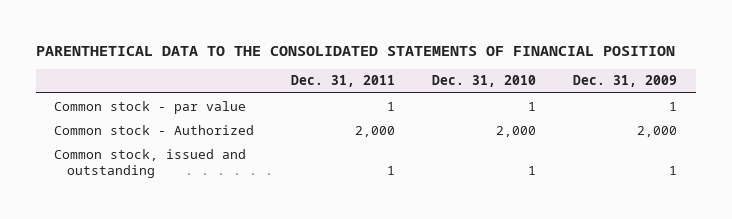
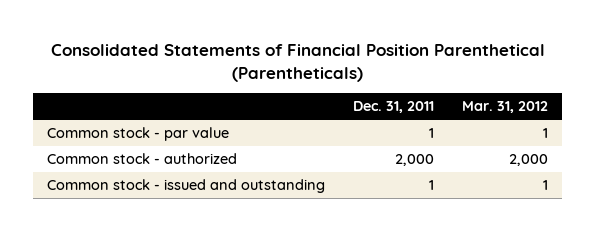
- PARENTHETICAL DATA TO THE CONSOLIDATED STATEMENTS OF FINANCIAL POSITION
+ Consolidated Statements of Financial Position Parenthetical (Parentheticals)
- | Dec. 31, 2011 | Dec. 31, 2010 | Dec. 31, 2009
+ | Dec. 31, 2011 | Mar. 31, 2012
- Common stock - Authorized | 2,000 | 2,000 | 2,000
- Common stock, issued and outstanding | 1 | 1 | 1
+ Common stock - authorized | 2,000 | 2,000
+ Common stock - issued and outstanding | 1 | 1

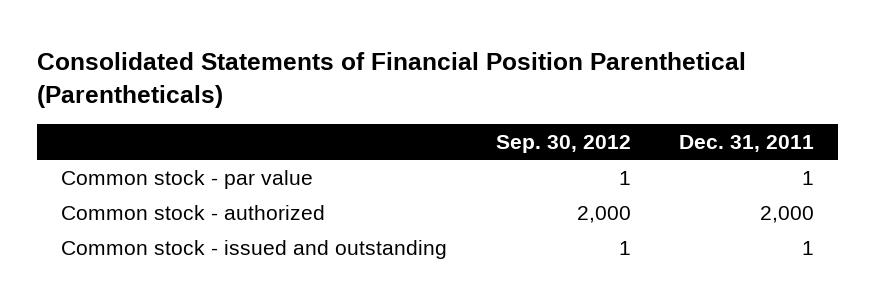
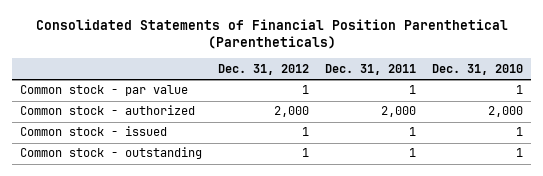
- | Sep. 30, 2012 | Dec. 31, 2011
+ | Dec. 31, 2012 | Dec. 31, 2011 | Dec. 31, 2010
- Common stock - issued and outstanding | 1 | 1
+ Common stock - issued | 1 | 1 | 1
+ Common stock - outstanding | 1 | 1 | 1

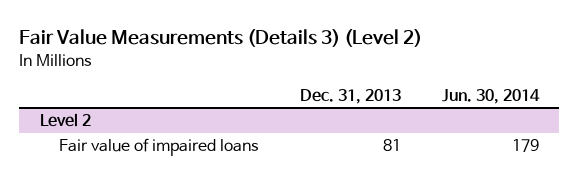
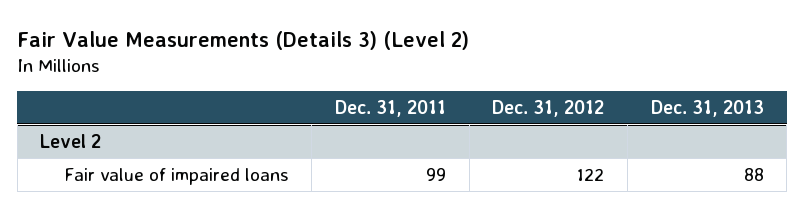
- | Dec. 31, 2013 | Jun. 30, 2014
+ | Dec. 31, 2011 | Dec. 31, 2012 | Dec. 31, 2013
@ Level 2
- Fair value of impaired loans | 81 | 179
+ Fair value of impaired loans | 99 | 122 | 88

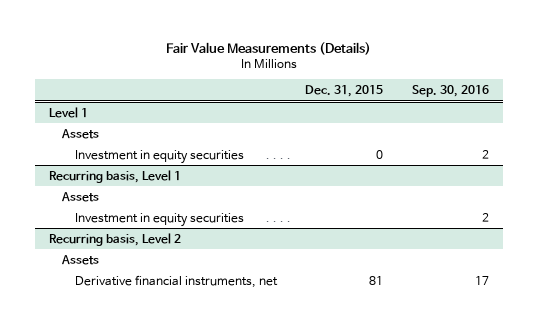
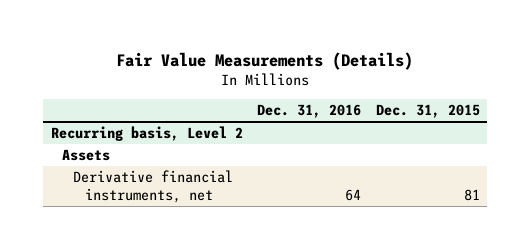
- | Dec. 31, 2015 | Sep. 30, 2016
+ | Dec. 31, 2016 | Dec. 31, 2015
- Level 1
- Assets
- Investment in equity securities | 0 | 2
- Recurring basis, Level 1
- Assets
- Investment in equity securities | | 2

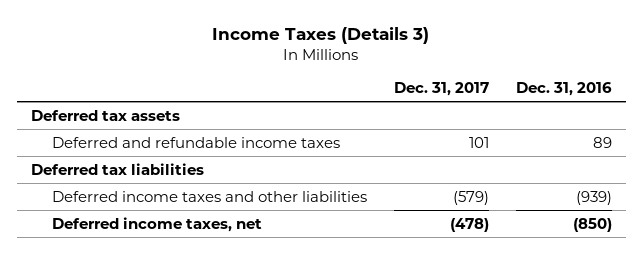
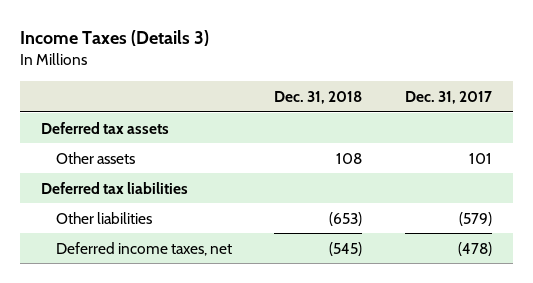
- | Dec. 31, 2017 | Dec. 31, 2016
+ | Dec. 31, 2018 | Dec. 31, 2017
- Deferred and refundable income taxes | 101 | 89
+ Other assets | 108 | 101
- Deferred income taxes and other liabilities | (579) | (939)
+ Other liabilities | (653) | (579)

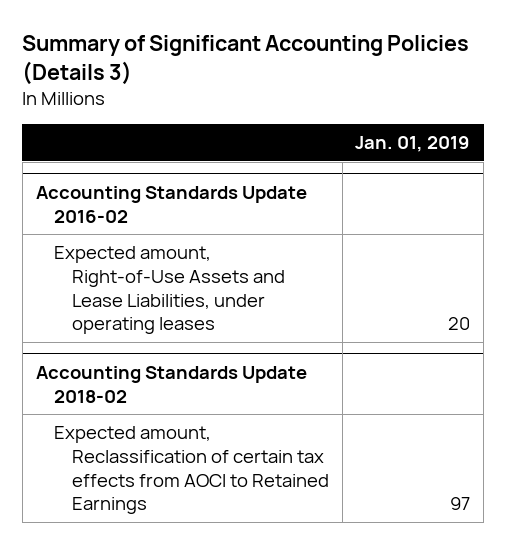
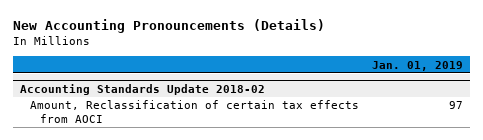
- Summary of Significant Accounting Policies (Details 3)
+ New Accounting Pronouncements (Details)
- Accounting Standards Update 2016-02
- Expected amount, Right-of-Use Assets and Lease Liabilities, under operating leases | 20
@ Accounting Standards Update 2018-02
- Expected amount, Reclassification of certain tax effects from AOCI to Retained Earnings | 97
+ Amount, Reclassification of certain tax effects from AOCI | 97

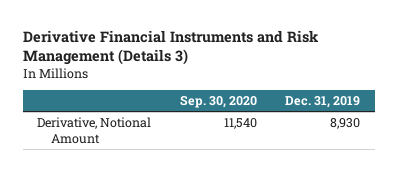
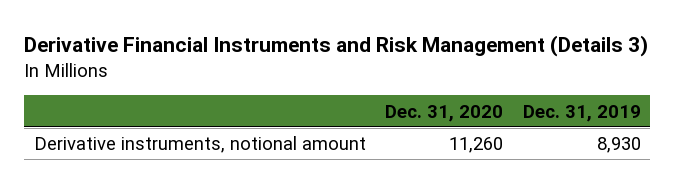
- | Sep. 30, 2020 | Dec. 31, 2019
+ | Dec. 31, 2020 | Dec. 31, 2019
- Derivative, Notional Amount | 11,540 | 8,930
+ Derivative instruments, notional amount | 11,260 | 8,930

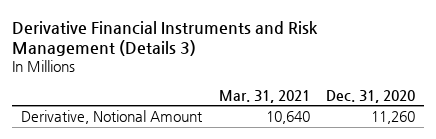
- | Dec. 31, 2020 | Dec. 31, 2019
+ | Mar. 31, 2021 | Dec. 31, 2020
- Derivative instruments, notional amount | 11,260 | 8,930
+ Derivative, Notional Amount | 10,640 | 11,260

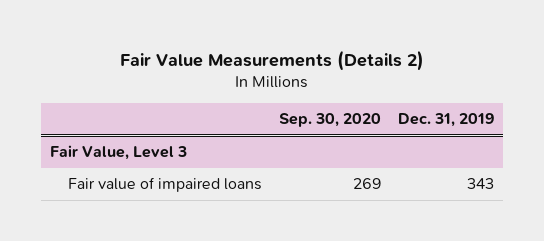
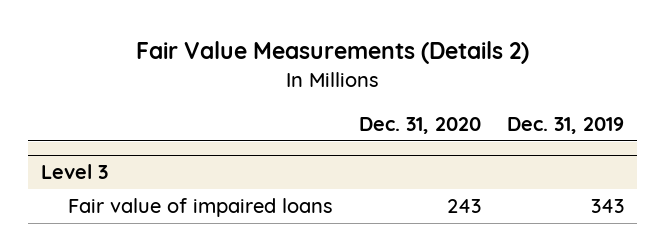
- | Sep. 30, 2020 | Dec. 31, 2019
+ | Dec. 31, 2020 | Dec. 31, 2019
- Fair Value, Level 3
+ Level 3

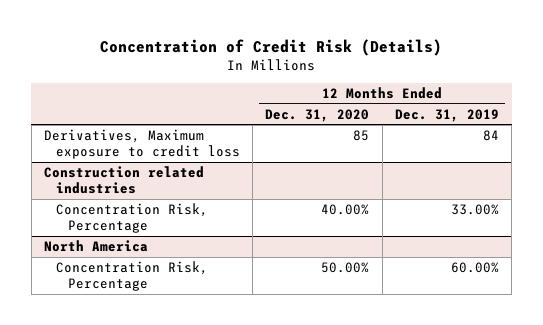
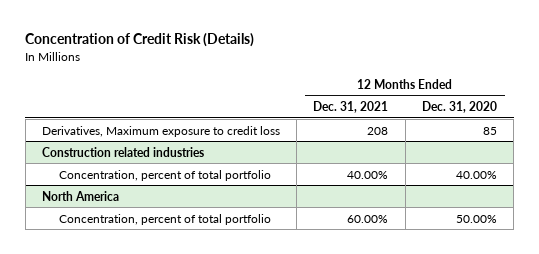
- | 12 Months Ended Dec. 31, 2020 | 12 Months Ended Dec. 31, 2019
+ | 12 Months Ended Dec. 31, 2021 | 12 Months Ended Dec. 31, 2020
@ Construction related industries
- Concentration Risk, Percentage | 40.00% | 33.00%
+ Concentration, percent of total portfolio | 40.00% | 40.00%
@ North America
- Concentration Risk, Percentage | 50.00% | 60.00%
+ Concentration, percent of total portfolio | 60.00% | 50.00%

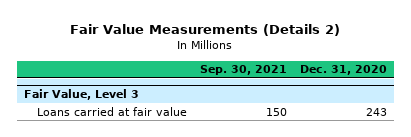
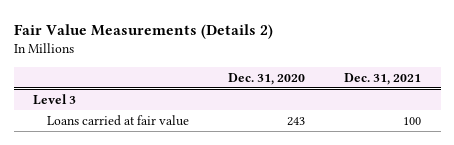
- | Sep. 30, 2021 | Dec. 31, 2020
+ | Dec. 31, 2020 | Dec. 31, 2021
- Fair Value, Level 3
+ Level 3

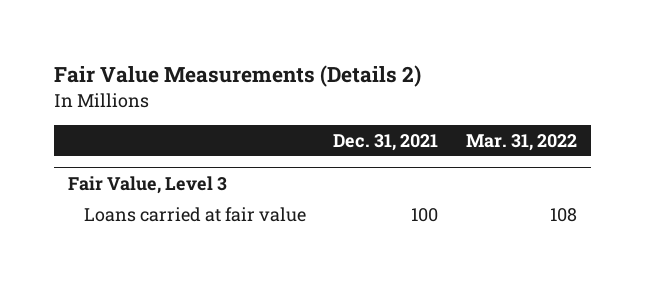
- | Dec. 31, 2020 | Dec. 31, 2021
+ | Dec. 31, 2021 | Mar. 31, 2022
- Level 3
+ Fair Value, Level 3

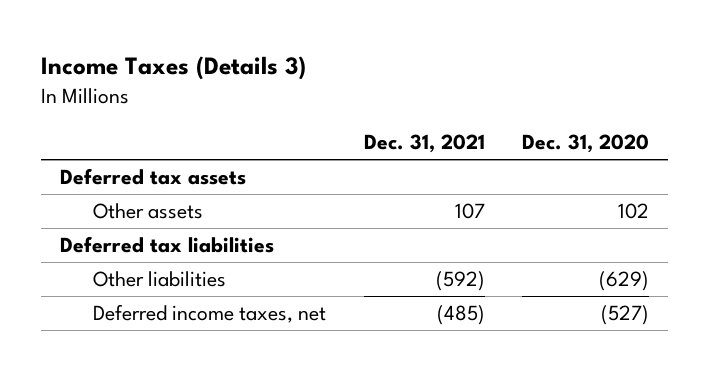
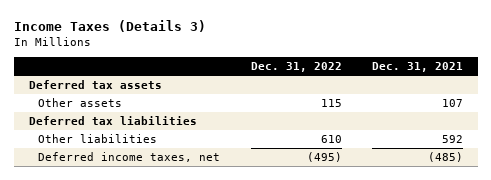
- | Dec. 31, 2021 | Dec. 31, 2020
+ | Dec. 31, 2022 | Dec. 31, 2021
- Other liabilities | (592) | (629)
+ Other liabilities | 610 | 592

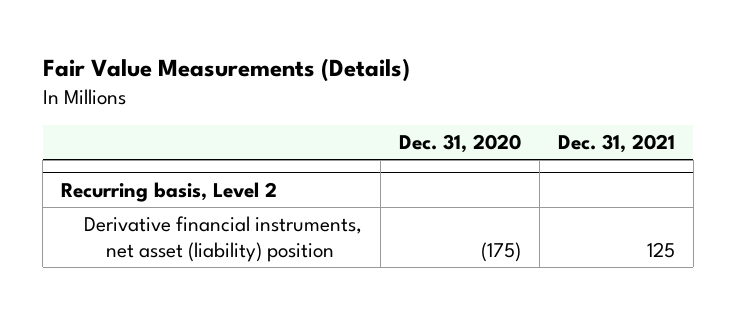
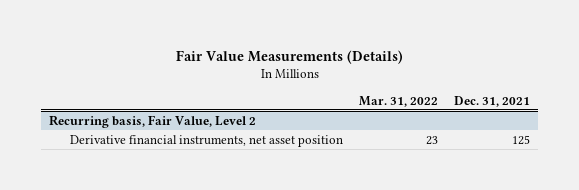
- | Dec. 31, 2020 | Dec. 31, 2021
+ | Mar. 31, 2022 | Dec. 31, 2021
- Recurring basis, Level 2
- Derivative financial instruments, net asset (liability) position | (175) | 125
+ Recurring basis, Fair Value, Level 2
+ Derivative financial instruments, net asset position | 23 | 125

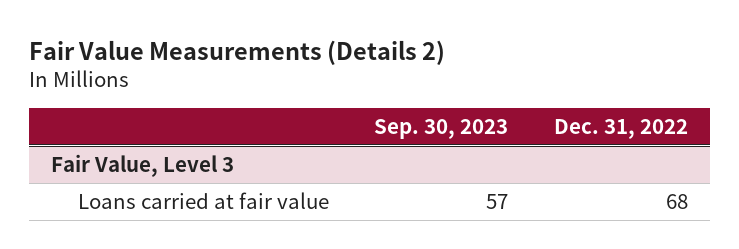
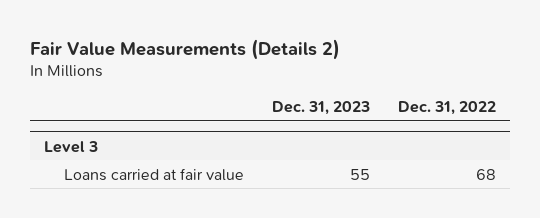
- | Sep. 30, 2023 | Dec. 31, 2022
+ | Dec. 31, 2023 | Dec. 31, 2022
- Fair Value, Level 3
+ Level 3

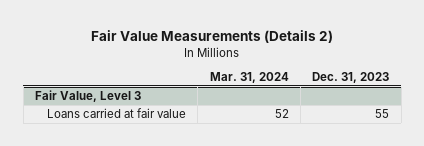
- | Dec. 31, 2023 | Dec. 31, 2022
+ | Mar. 31, 2024 | Dec. 31, 2023
- Level 3
+ Fair Value, Level 3

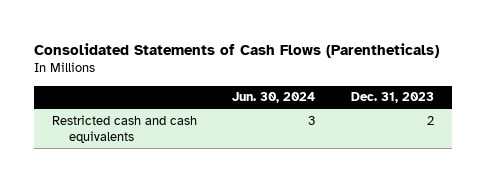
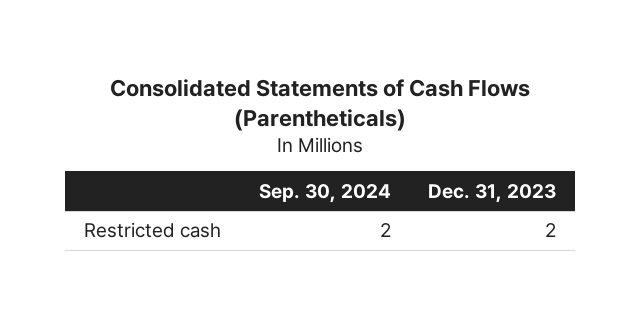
- | Jun. 30, 2024 | Dec. 31, 2023
+ | Sep. 30, 2024 | Dec. 31, 2023
- Restricted cash and cash equivalents | 3 | 2
+ Restricted cash | 2 | 2

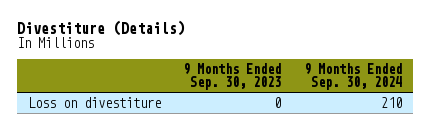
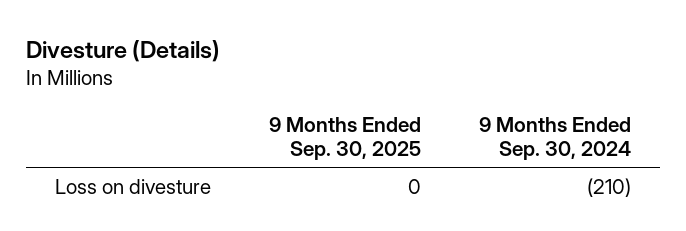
- Divestiture (Details)
+ Divesture (Details)
- | 9 Months Ended Sep. 30, 2023 | 9 Months Ended Sep. 30, 2024
+ | 9 Months Ended Sep. 30, 2025 | 9 Months Ended Sep. 30, 2024
- Loss on divestiture | 0 | 210
+ Loss on divesture | 0 | (210)

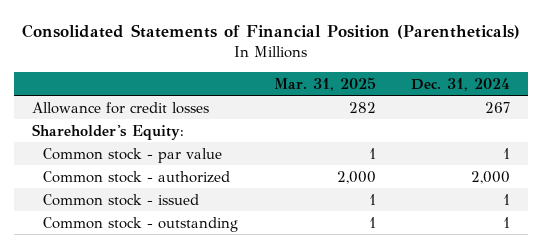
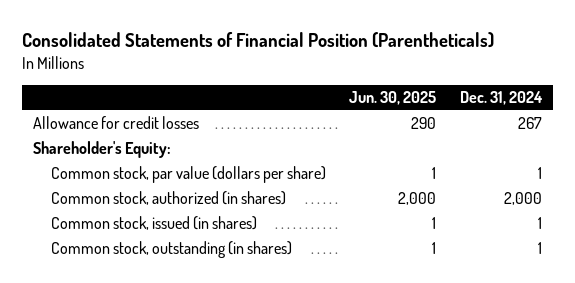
- | Mar. 31, 2025 | Dec. 31, 2024
+ | Jun. 30, 2025 | Dec. 31, 2024
- Common stock - par value | 1 | 1
- Common stock - authorized | 2,000 | 2,000
- Common stock - issued | 1 | 1
- Common stock - outstanding | 1 | 1
+ Common stock, par value (dollars per share) | 1 | 1
+ Common stock, authorized (in shares) | 2,000 | 2,000
+ Common stock, issued (in shares) | 1 | 1
+ Common stock, outstanding (in shares) | 1 | 1

